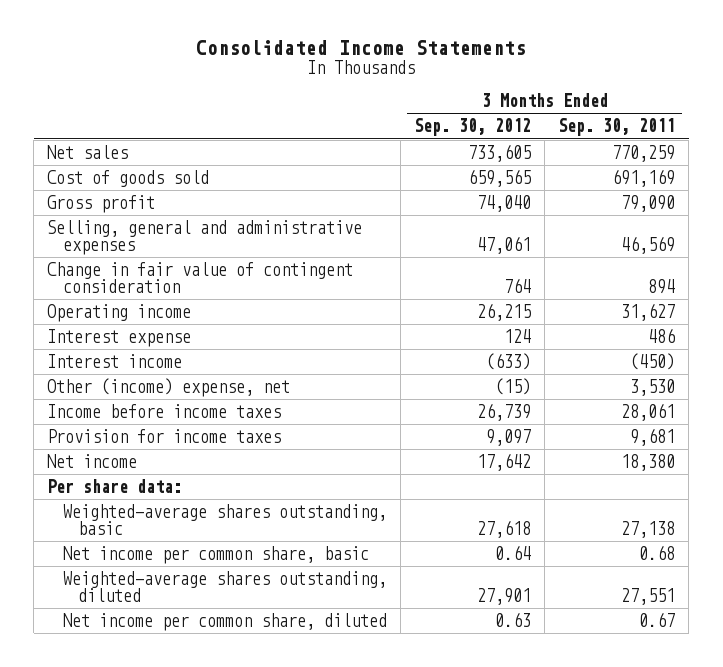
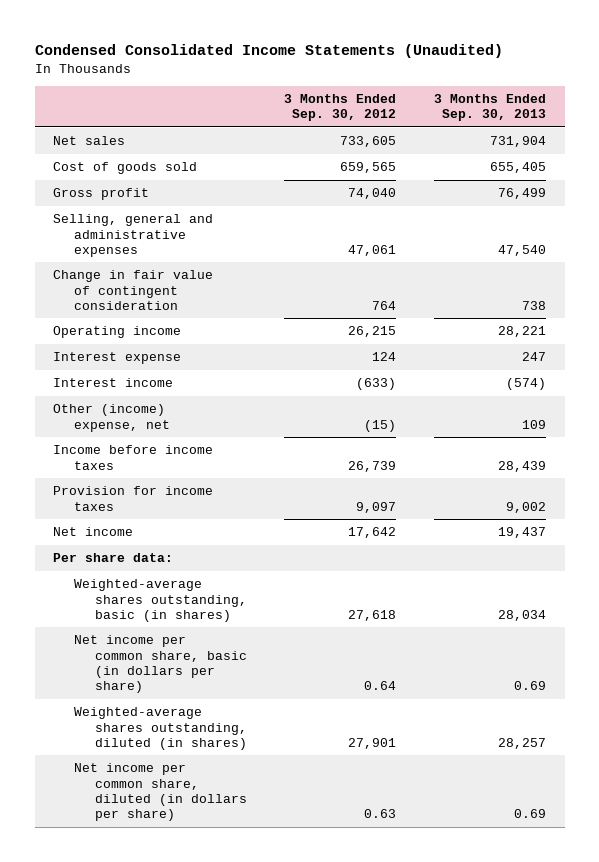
- Consolidated Income Statements
+ Condensed Consolidated Income Statements (Unaudited)
- | 3 Months Ended Sep. 30, 2012 | 3 Months Ended Sep. 30, 2011
+ | 3 Months Ended Sep. 30, 2012 | 3 Months Ended Sep. 30, 2013
- Weighted-average shares outstanding, basic | 27,618 | 27,138
- Net income per common share, basic | 0.64 | 0.68
- Weighted-average shares outstanding, diluted | 27,901 | 27,551
- Net income per common share, diluted | 0.63 | 0.67
+ Weighted-average shares outstanding, basic (in shares) | 27,618 | 28,034
+ Net income per common share, basic (in dollars per share) | 0.64 | 0.69
+ Weighted-average shares outstanding, diluted (in shares) | 27,901 | 28,257
+ Net income per common share, diluted (in dollars per share) | 0.63 | 0.69

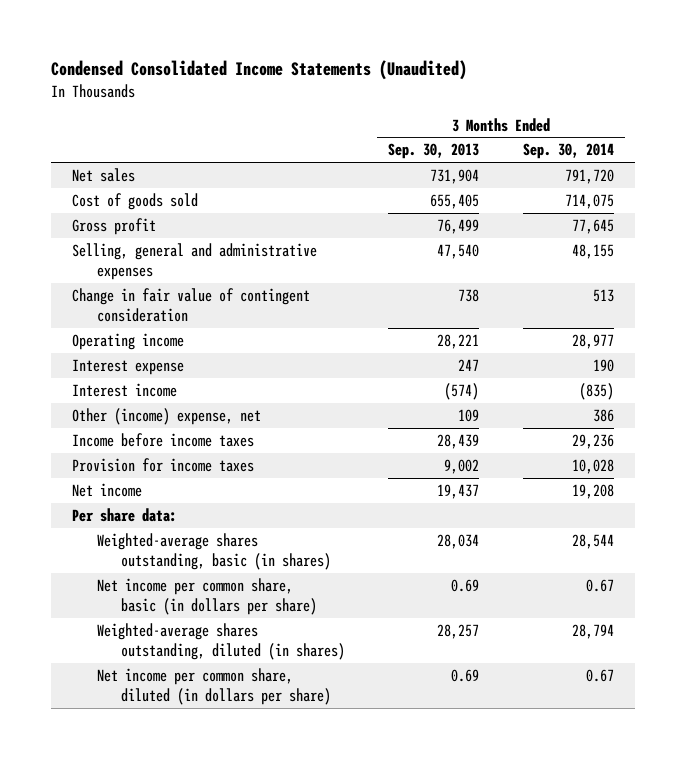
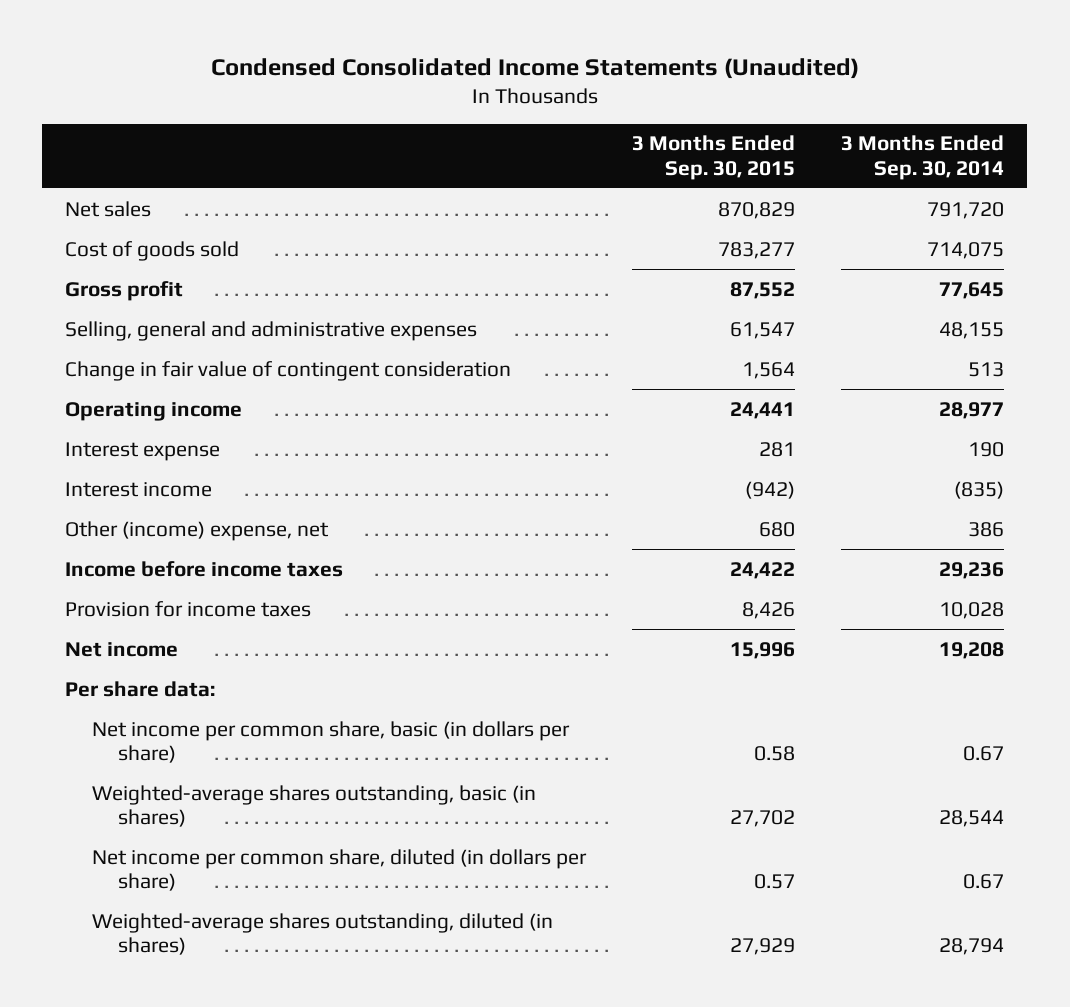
- | 3 Months Ended Sep. 30, 2013 | 3 Months Ended Sep. 30, 2014
+ | 3 Months Ended Sep. 30, 2015 | 3 Months Ended Sep. 30, 2014
moved down: Weighted-average shares outstanding, basic (in shares) | 27,702 | 28,544
moved down: Weighted-average shares outstanding, diluted (in shares) | 27,929 | 28,794

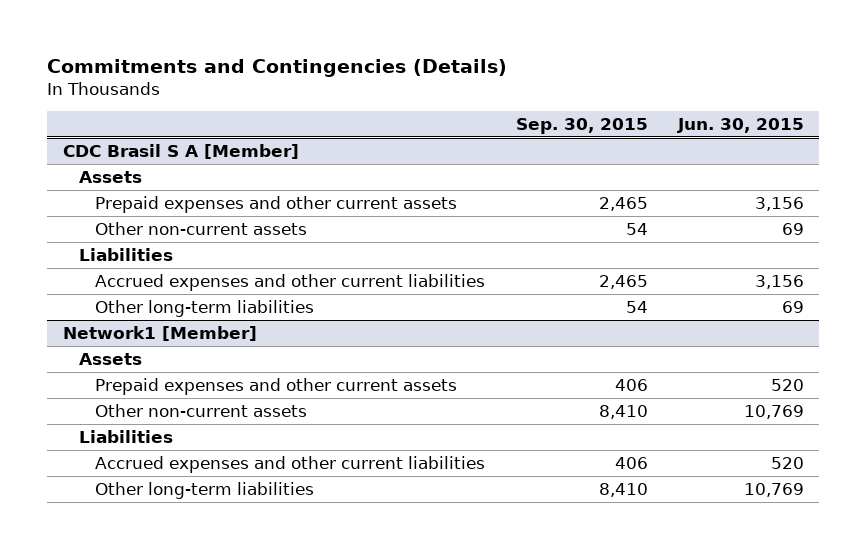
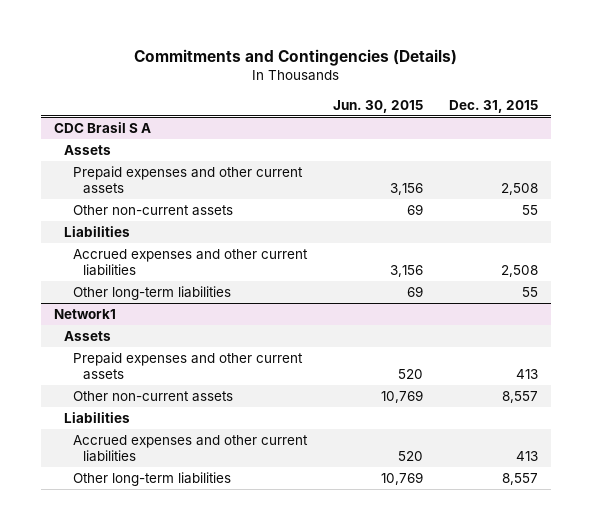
- | Sep. 30, 2015 | Jun. 30, 2015
+ | Jun. 30, 2015 | Dec. 31, 2015
- CDC Brasil S A [Member]
+ CDC Brasil S A
- Network1 [Member]
+ Network1

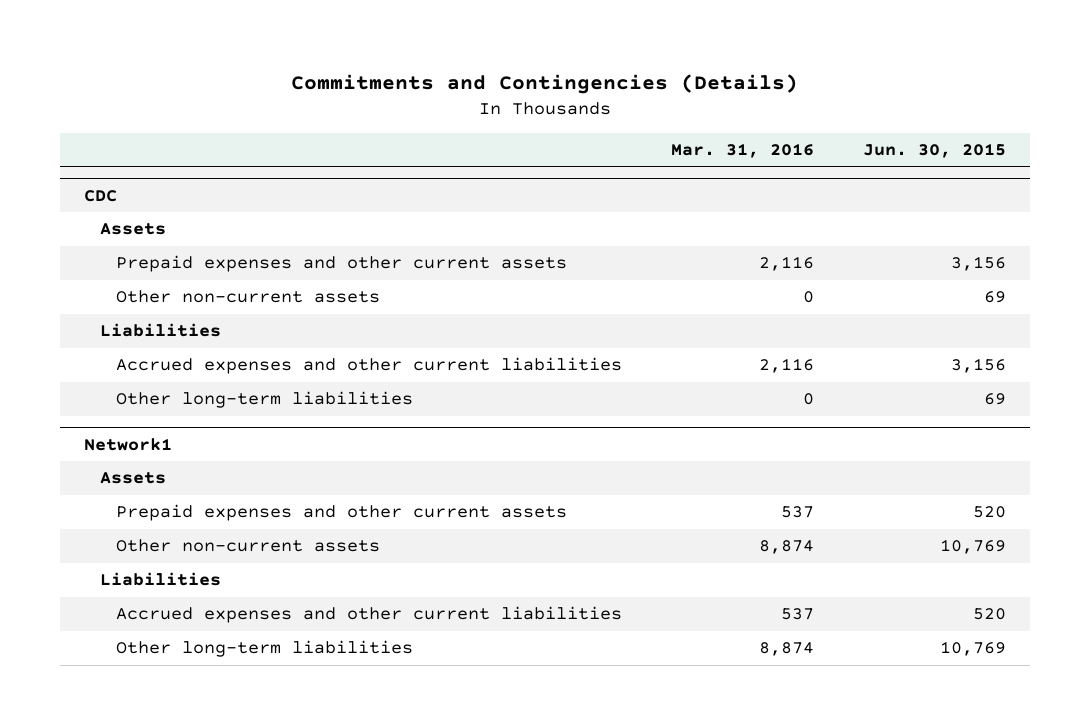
- | Jun. 30, 2015 | Dec. 31, 2015
+ | Mar. 31, 2016 | Jun. 30, 2015
- CDC Brasil S A
+ CDC

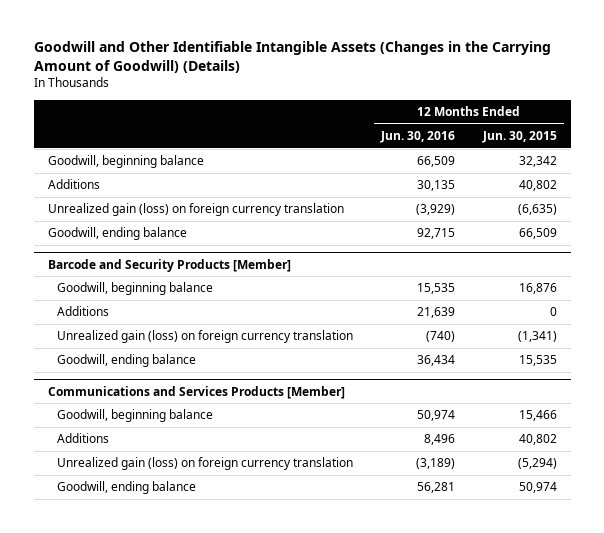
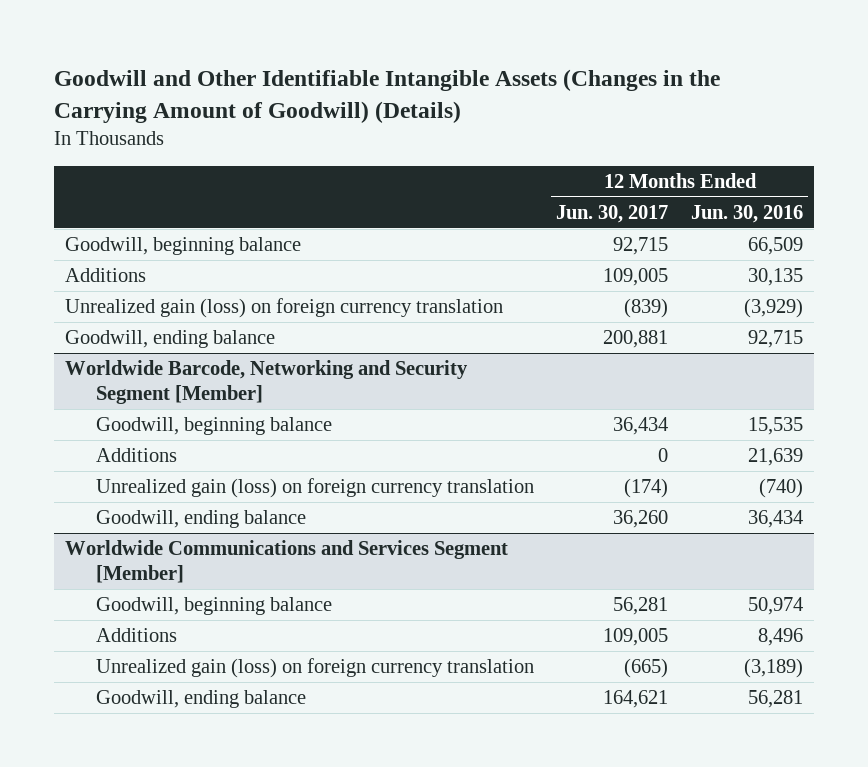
- | 12 Months Ended Jun. 30, 2016 | 12 Months Ended Jun. 30, 2015
+ | 12 Months Ended Jun. 30, 2017 | 12 Months Ended Jun. 30, 2016
- Barcode and Security Products [Member]
+ Worldwide Barcode, Networking and Security Segment [Member]
- Communications and Services Products [Member]
+ Worldwide Communications and Services Segment [Member]

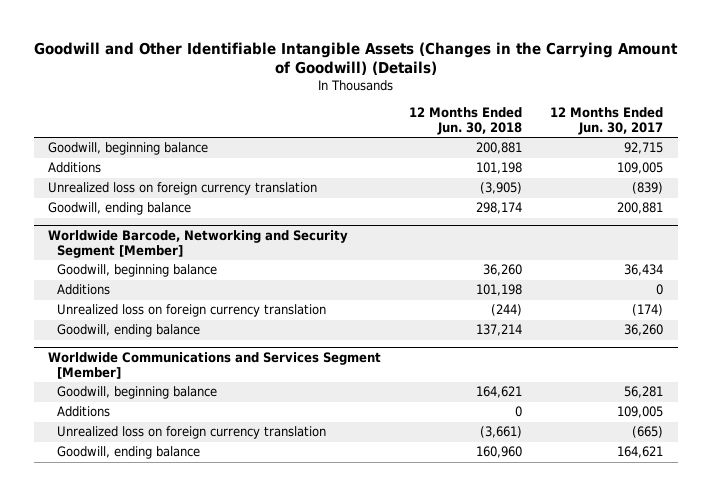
- | 12 Months Ended Jun. 30, 2017 | 12 Months Ended Jun. 30, 2016
+ | 12 Months Ended Jun. 30, 2018 | 12 Months Ended Jun. 30, 2017
- Unrealized gain (loss) on foreign currency translation | (839) | (3,929)
+ Unrealized loss on foreign currency translation | (3,905) | (839)
@ Worldwide Barcode, Networking and Security Segment [Member]
- Unrealized gain (loss) on foreign currency translation | (174) | (740)
+ Unrealized loss on foreign currency translation | (244) | (174)
@ Worldwide Communications and Services Segment [Member]
- Unrealized gain (loss) on foreign currency translation | (665) | (3,189)
+ Unrealized loss on foreign currency translation | (3,661) | (665)

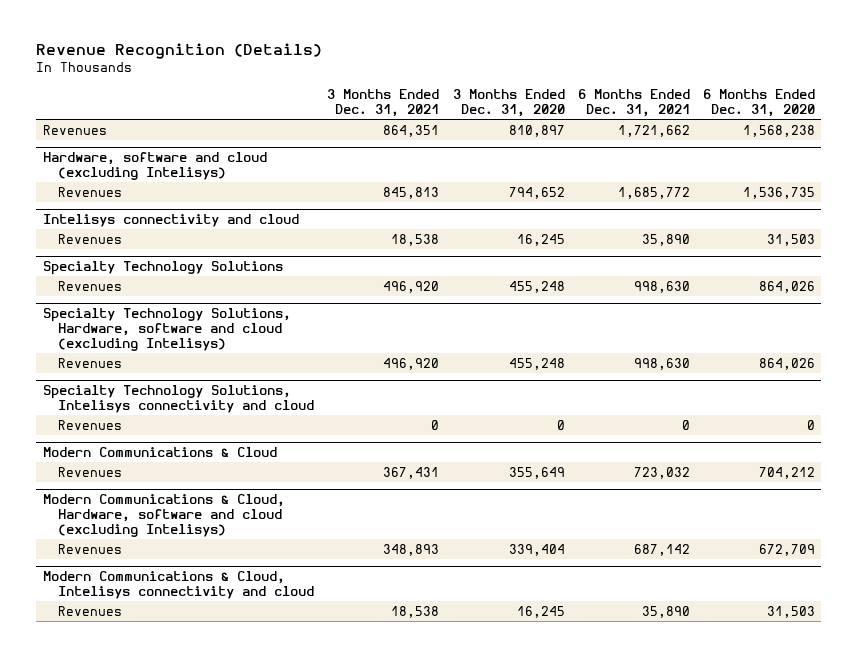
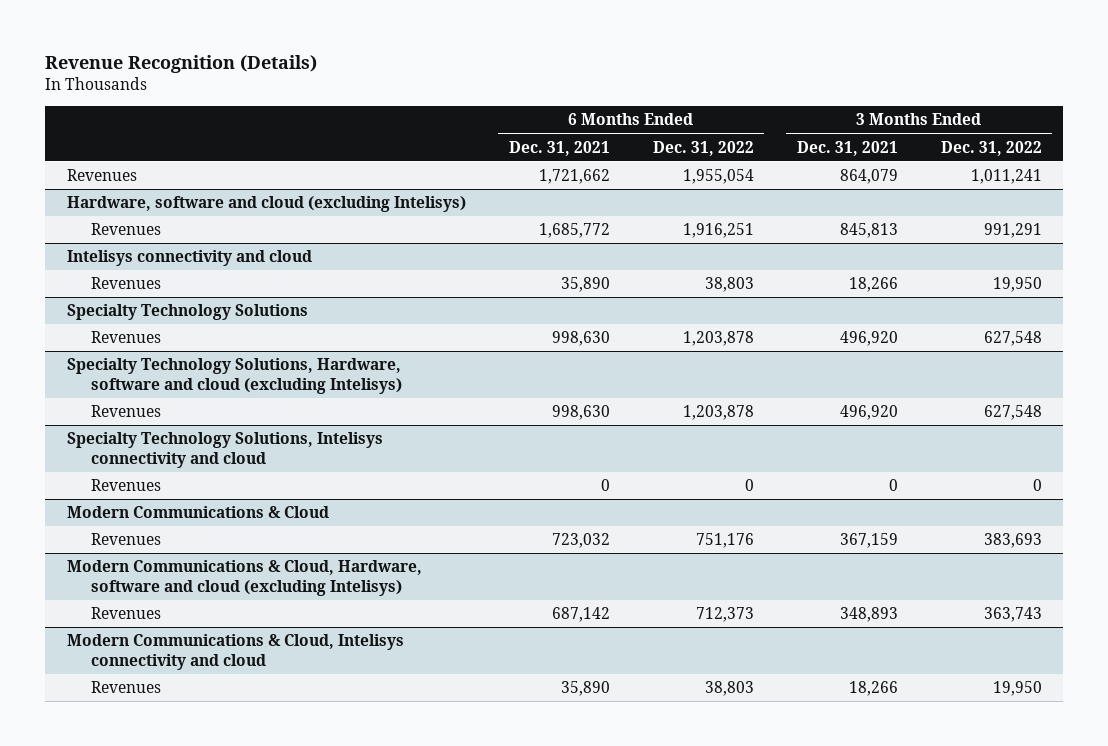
- | 3 Months Ended Dec. 31, 2021 | 3 Months Ended Dec. 31, 2020 | 6 Months Ended Dec. 31, 2021 | 6 Months Ended Dec. 31, 2020
+ | 6 Months Ended Dec. 31, 2021 | 6 Months Ended Dec. 31, 2022 | 3 Months Ended Dec. 31, 2021 | 3 Months Ended Dec. 31, 2022
- Revenues | 864,351 | 810,897 | 1,721,662 | 1,568,238
+ Revenues | 1,721,662 | 1,955,054 | 864,079 | 1,011,241
@ Intelisys connectivity and cloud
- Revenues | 18,538 | 16,245 | 35,890 | 31,503
+ Revenues | 35,890 | 38,803 | 18,266 | 19,950
@ Modern Communications & Cloud
- Revenues | 367,431 | 355,649 | 723,032 | 704,212
+ Revenues | 723,032 | 751,176 | 367,159 | 383,693
@ Modern Communications & Cloud, Intelisys connectivity and cloud
- Revenues | 18,538 | 16,245 | 35,890 | 31,503
+ Revenues | 35,890 | 38,803 | 18,266 | 19,950

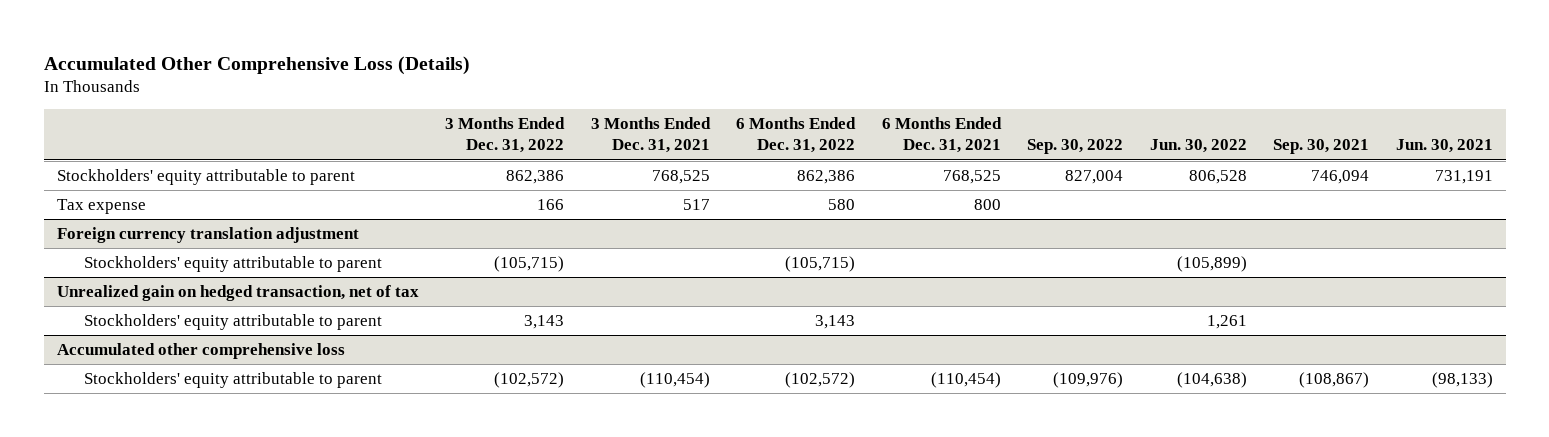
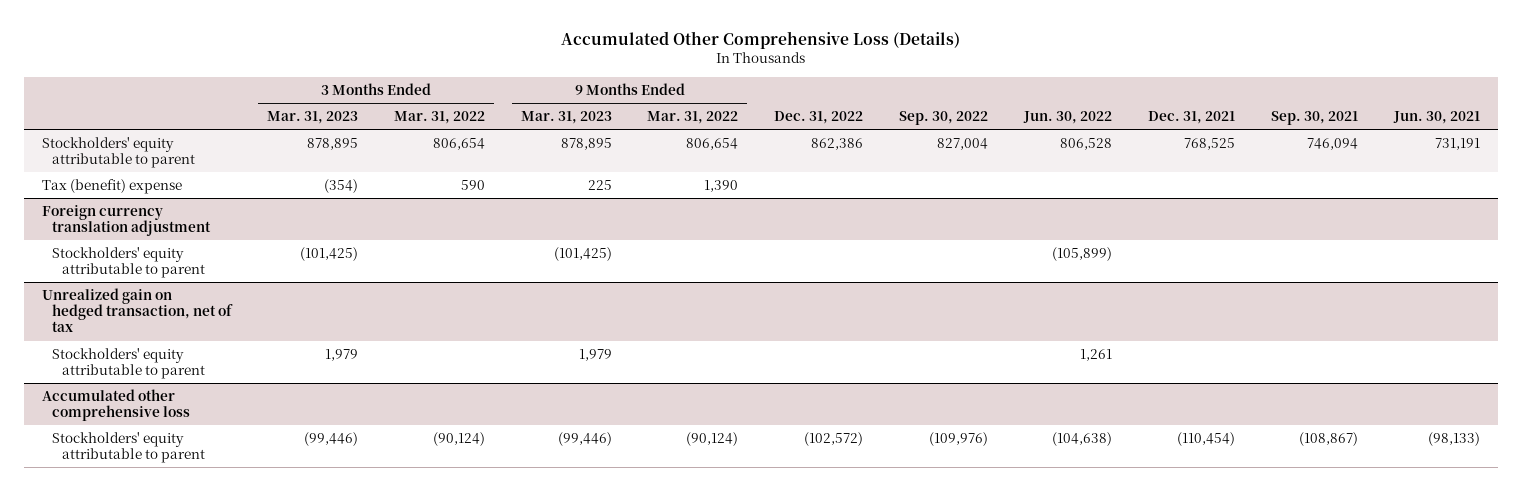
- | 3 Months Ended Dec. 31, 2022 | 3 Months Ended Dec. 31, 2021 | 6 Months Ended Dec. 31, 2022 | 6 Months Ended Dec. 31, 2021 | Sep. 30, 2022 | Jun. 30, 2022 | Sep. 30, 2021 | Jun. 30, 2021
+ | 3 Months Ended Mar. 31, 2023 | 3 Months Ended Mar. 31, 2022 | 9 Months Ended Mar. 31, 2023 | 9 Months Ended Mar. 31, 2022 | Dec. 31, 2022 | Sep. 30, 2022 | Jun. 30, 2022 | Dec. 31, 2021 | Sep. 30, 2021 | Jun. 30, 2021
- Tax expense | 166 | 517 | 580 | 800 | | | |
+ Tax (benefit) expense | (354) | 590 | 225 | 1,390 | | | | | |

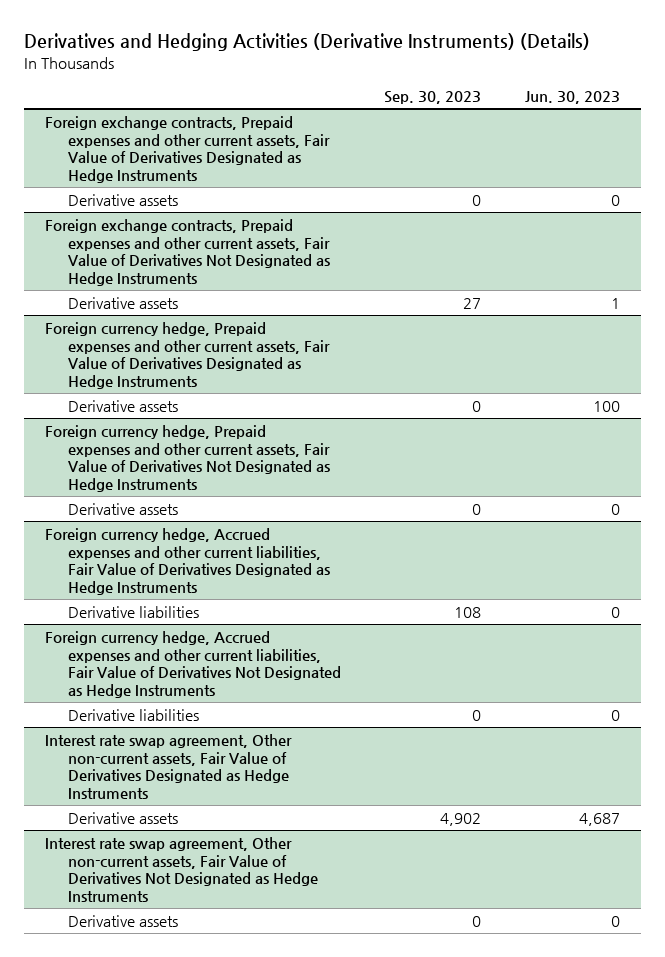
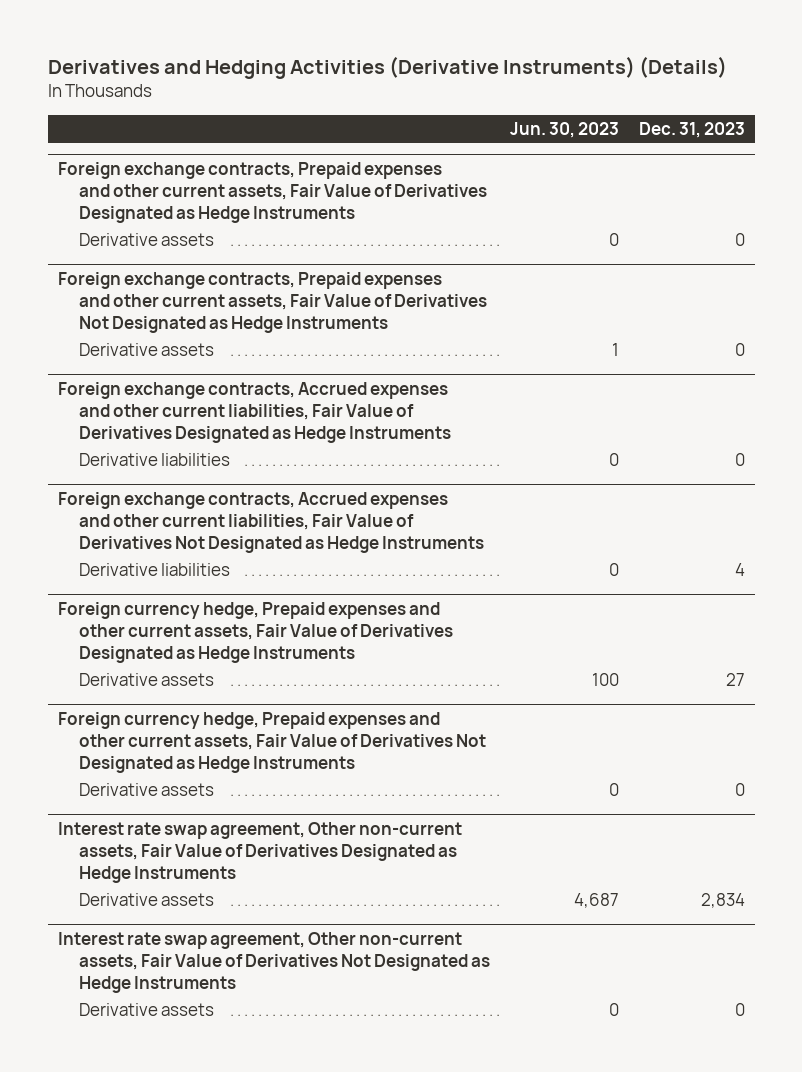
- | Sep. 30, 2023 | Jun. 30, 2023
+ | Jun. 30, 2023 | Dec. 31, 2023
+ Foreign exchange contracts, Accrued expenses and other current liabilities, Fair Value of Derivatives Designated as Hedge Instruments
+ Derivative liabilities | 0 | 0
+ Foreign exchange contracts, Accrued expenses and other current liabilities, Fair Value of Derivatives Not Designated as Hedge Instruments
+ Derivative liabilities | 0 | 4
- Foreign currency hedge, Accrued expenses and other current liabilities, Fair Value of Derivatives Designated as Hedge Instruments
- Derivative liabilities | 108 | 0
- Foreign currency hedge, Accrued expenses and other current liabilities, Fair Value of Derivatives Not Designated as Hedge Instruments
- Derivative liabilities | 0 | 0

